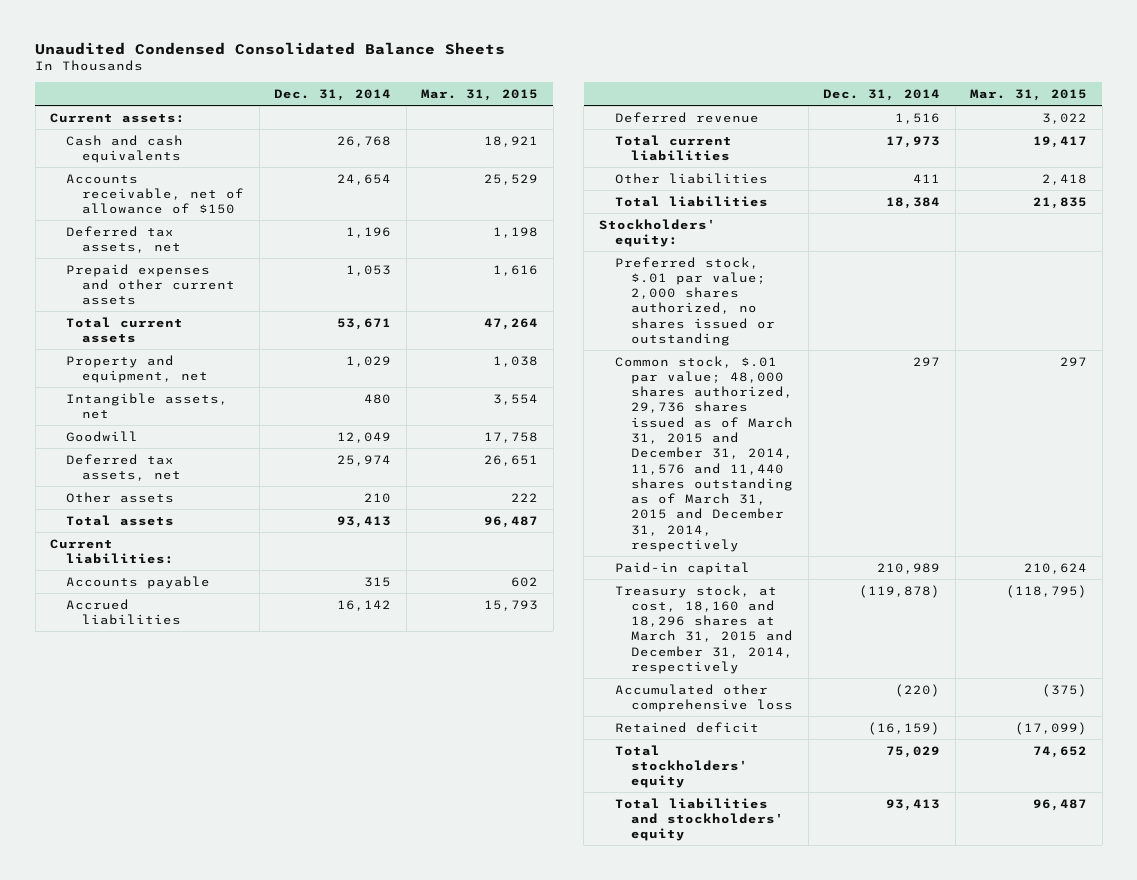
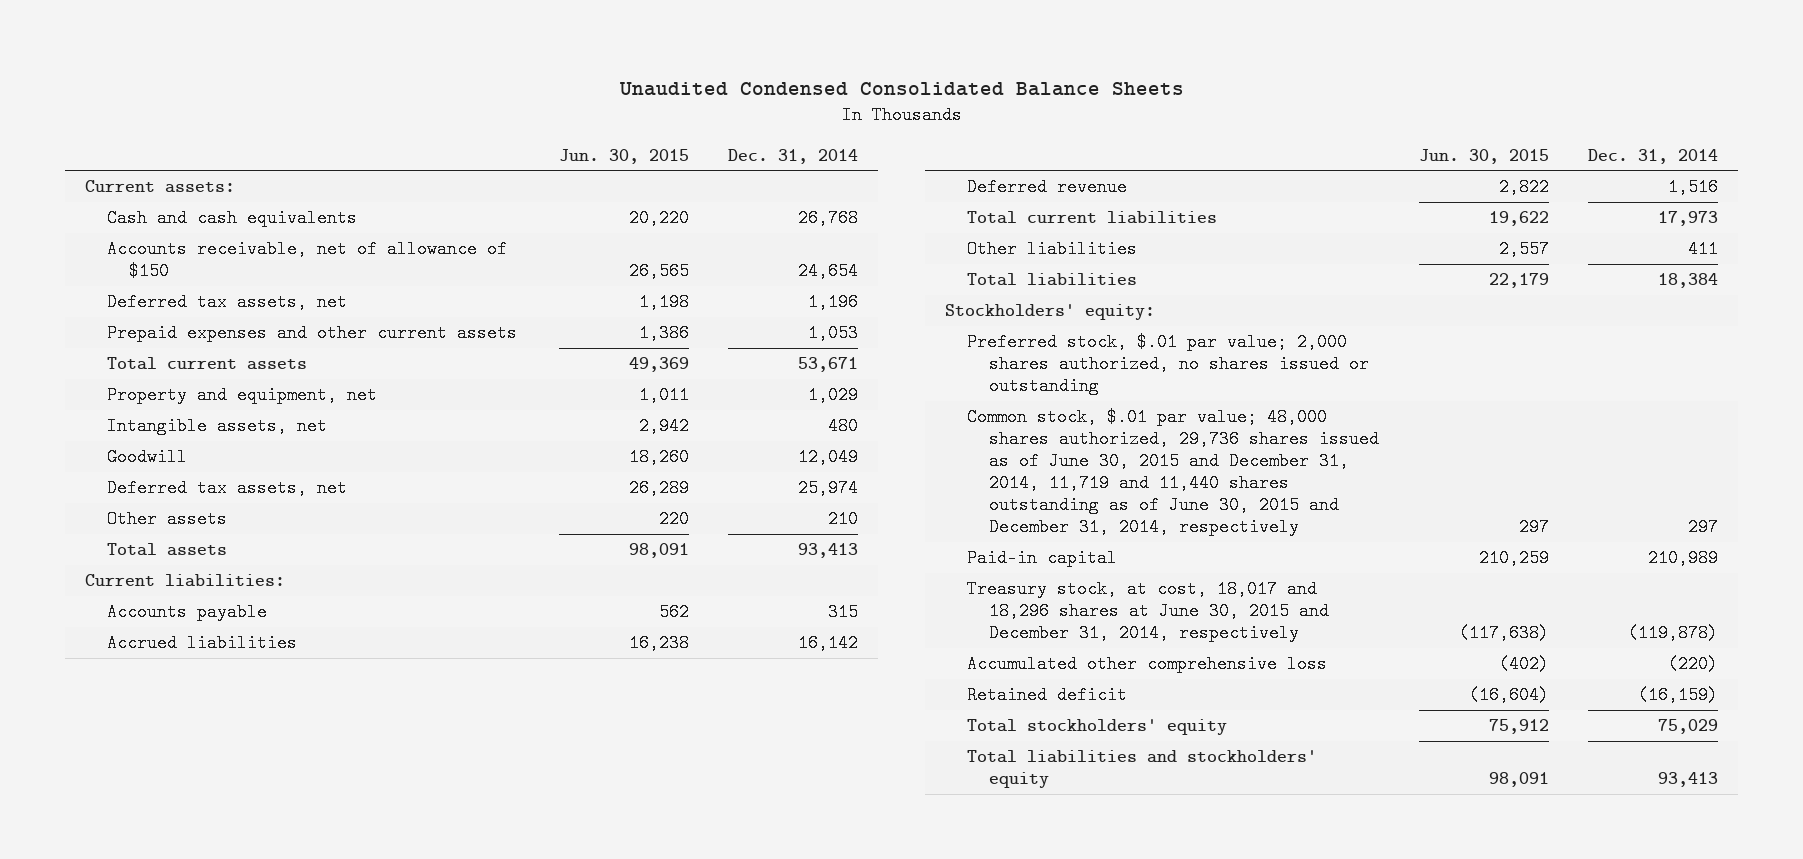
- | Dec. 31, 2014 | Mar. 31, 2015
+ | Jun. 30, 2015 | Dec. 31, 2014
- Common stock, $.01 par value; 48,000 shares authorized, 29,736 shares issued as of March 31, 2015 and December 31, 2014, 11,576 and 11,440 shares outstanding as of March 31, 2015 and December 31, 2014, respectively | 297 | 297
+ Common stock, $.01 par value; 48,000 shares authorized, 29,736 shares issued as of June 30, 2015 and December 31, 2014, 11,719 and 11,440 shares outstanding as of June 30, 2015 and December 31, 2014, respectively | 297 | 297
- Treasury stock, at cost, 18,160 and 18,296 shares at March 31, 2015 and December 31, 2014, respectively | (119,878) | (118,795)
+ Treasury stock, at cost, 18,017 and 18,296 shares at June 30, 2015 and December 31, 2014, respectively | (117,638) | (119,878)

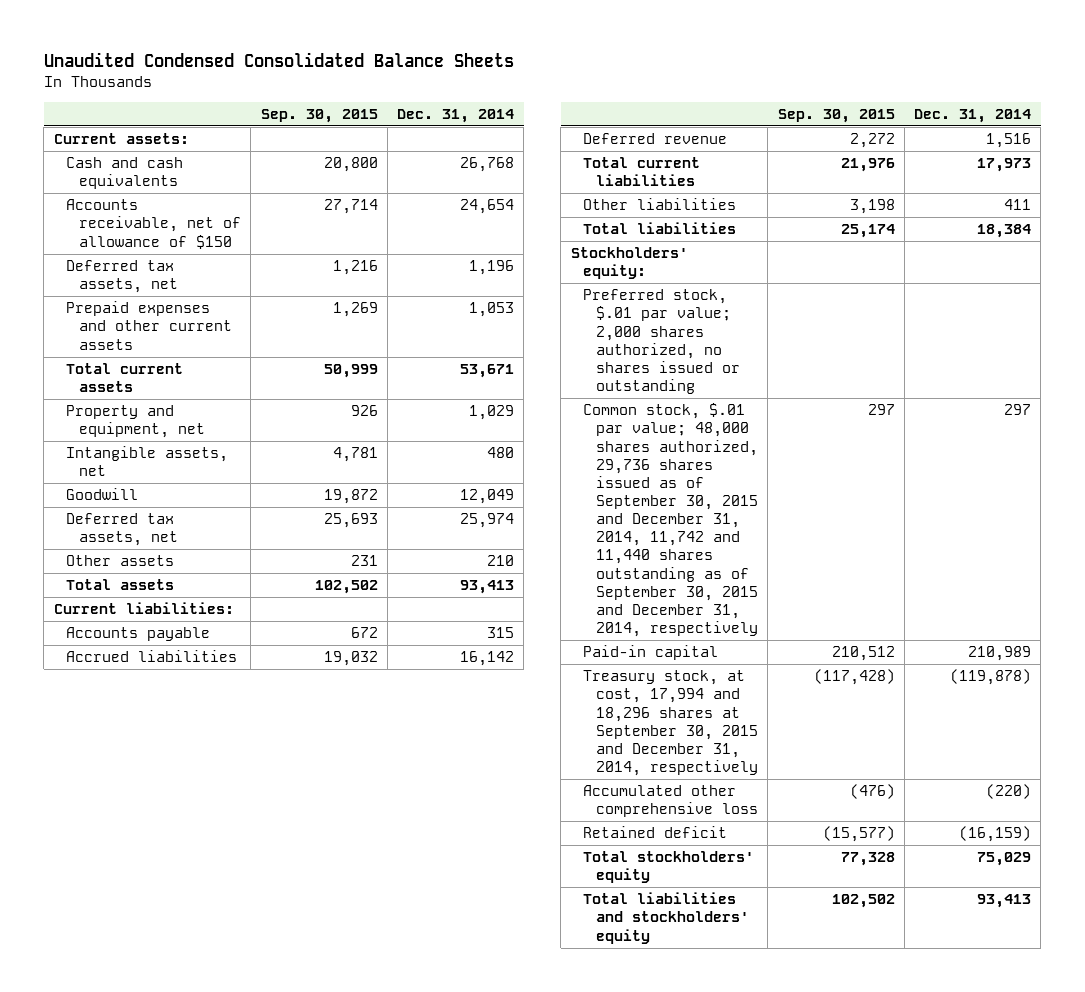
- | Jun. 30, 2015 | Dec. 31, 2014
+ | Sep. 30, 2015 | Dec. 31, 2014
- Common stock, $.01 par value; 48,000 shares authorized, 29,736 shares issued as of June 30, 2015 and December 31, 2014, 11,719 and 11,440 shares outstanding as of June 30, 2015 and December 31, 2014, respectively | 297 | 297
+ Common stock, $.01 par value; 48,000 shares authorized, 29,736 shares issued as of September 30, 2015 and December 31, 2014, 11,742 and 11,440 shares outstanding as of September 30, 2015 and December 31, 2014, respectively | 297 | 297
- Treasury stock, at cost, 18,017 and 18,296 shares at June 30, 2015 and December 31, 2014, respectively | (117,638) | (119,878)
+ Treasury stock, at cost, 17,994 and 18,296 shares at September 30, 2015 and December 31, 2014, respectively | (117,428) | (119,878)

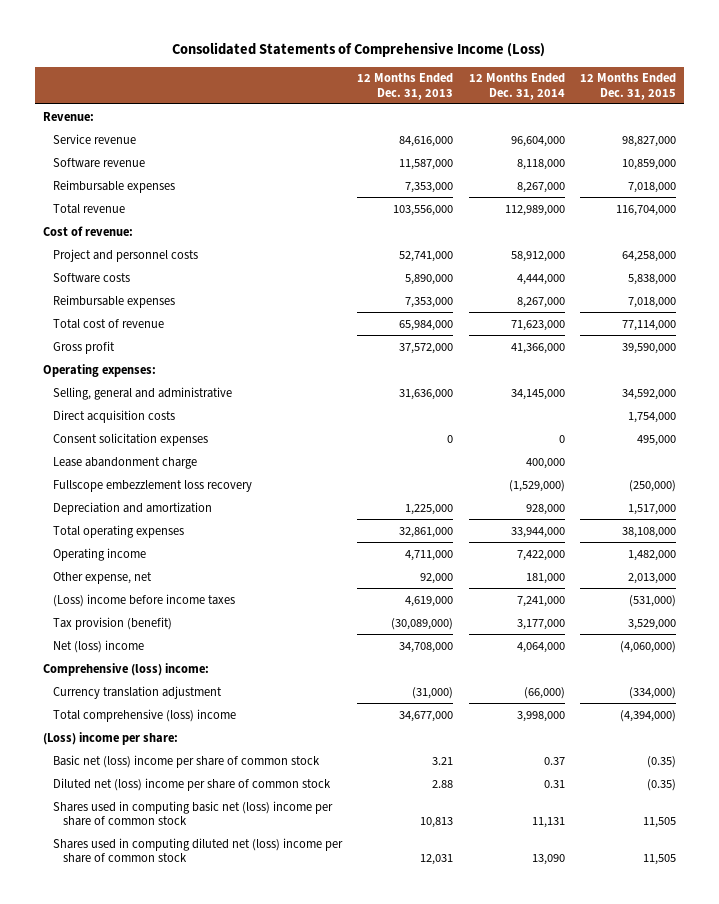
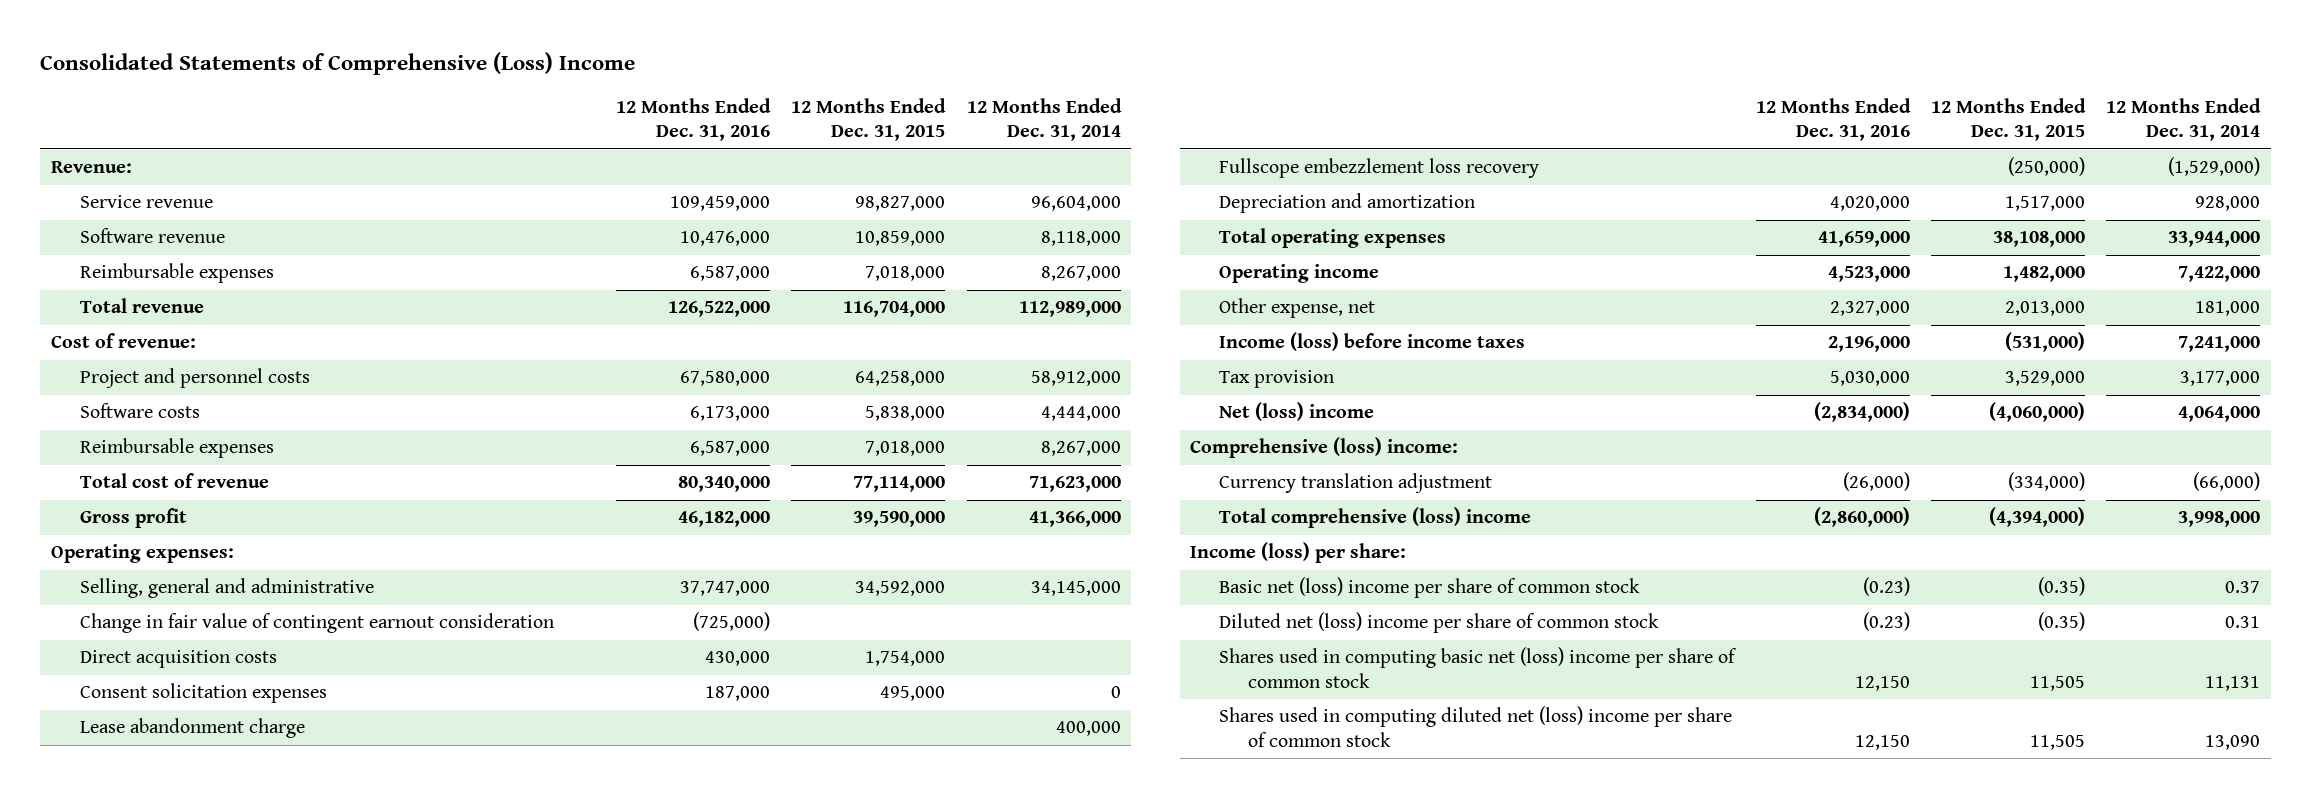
- Consolidated Statements of Comprehensive Income (Loss)
+ Consolidated Statements of Comprehensive (Loss) Income
- | 12 Months Ended Dec. 31, 2013 | 12 Months Ended Dec. 31, 2014 | 12 Months Ended Dec. 31, 2015
+ | 12 Months Ended Dec. 31, 2016 | 12 Months Ended Dec. 31, 2015 | 12 Months Ended Dec. 31, 2014
+ Change in fair value of contingent earnout consideration | (725,000) | |
- (Loss) income before income taxes | 4,619,000 | 7,241,000 | (531,000)
- Tax provision (benefit) | (30,089,000) | 3,177,000 | 3,529,000
+ Income (loss) before income taxes | 2,196,000 | (531,000) | 7,241,000
+ Tax provision | 5,030,000 | 3,529,000 | 3,177,000
- (Loss) income per share:
+ Income (loss) per share:

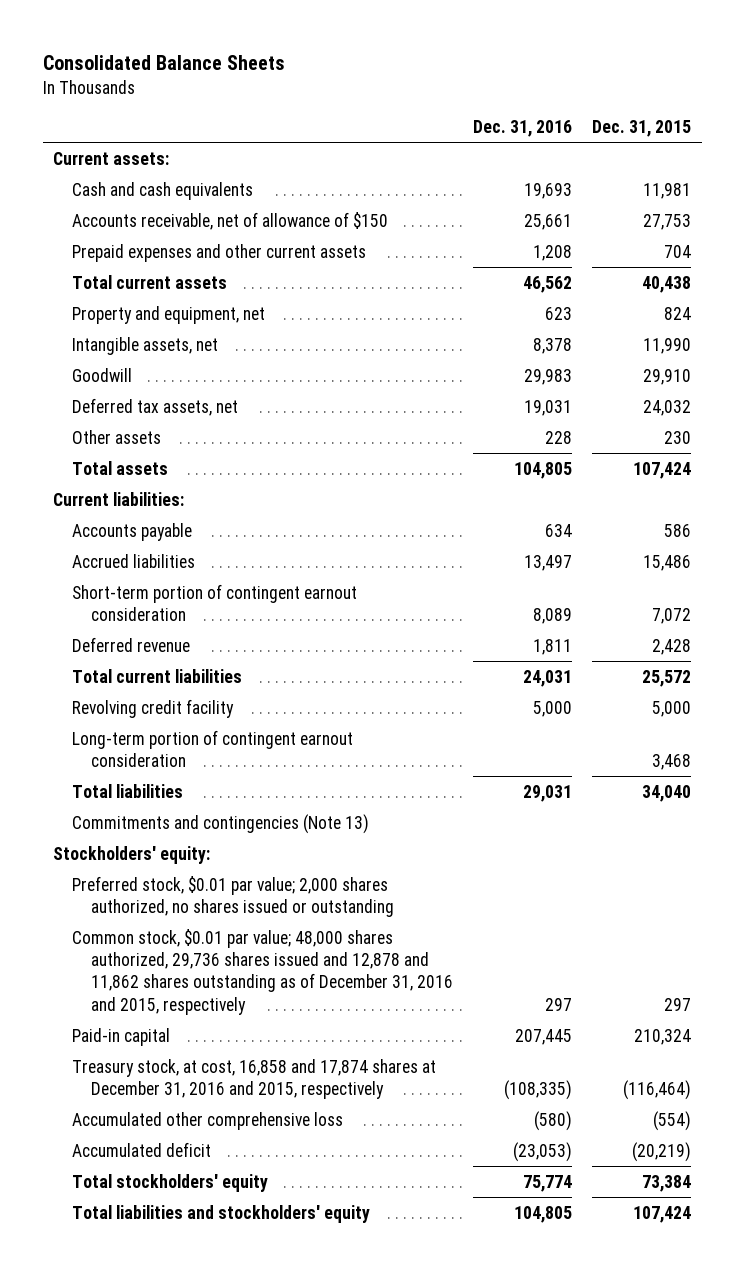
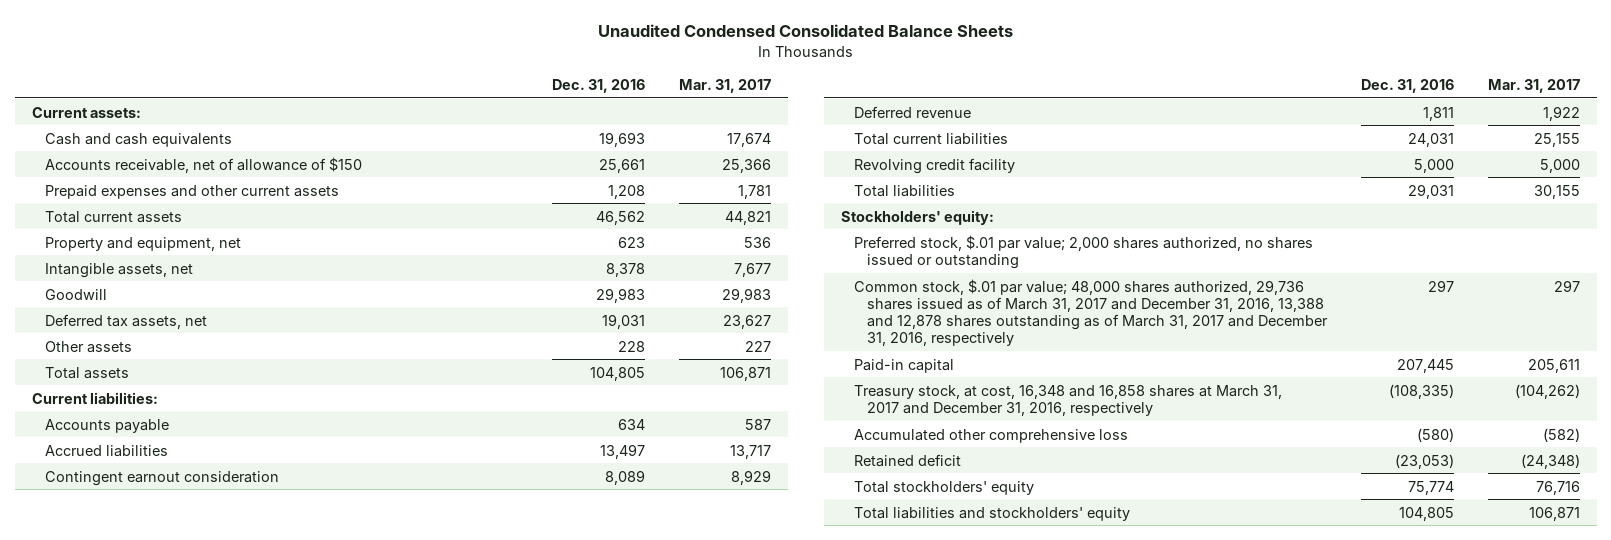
- Consolidated Balance Sheets
+ Unaudited Condensed Consolidated Balance Sheets
- | Dec. 31, 2016 | Dec. 31, 2015
+ | Dec. 31, 2016 | Mar. 31, 2017
- Short-term portion of contingent earnout consideration | 8,089 | 7,072
+ Contingent earnout consideration | 8,089 | 8,929
- Long-term portion of contingent earnout consideration | | 3,468
- Commitments and contingencies (Note 13)
- Preferred stock, $0.01 par value; 2,000 shares authorized, no shares issued or outstanding
- Common stock, $0.01 par value; 48,000 shares authorized, 29,736 shares issued and 12,878 and 11,862 shares outstanding as of December 31, 2016 and 2015, respectively | 297 | 297
+ Preferred stock, $.01 par value; 2,000 shares authorized, no shares issued or outstanding
+ Common stock, $.01 par value; 48,000 shares authorized, 29,736 shares issued as of March 31, 2017 and December 31, 2016, 13,388 and 12,878 shares outstanding as of March 31, 2017 and December 31, 2016, respectively | 297 | 297
- Treasury stock, at cost, 16,858 and 17,874 shares at December 31, 2016 and 2015, respectively | (108,335) | (116,464)
+ Treasury stock, at cost, 16,348 and 16,858 shares at March 31, 2017 and December 31, 2016, respectively | (108,335) | (104,262)
- Accumulated deficit | (23,053) | (20,219)
+ Retained deficit | (23,053) | (24,348)

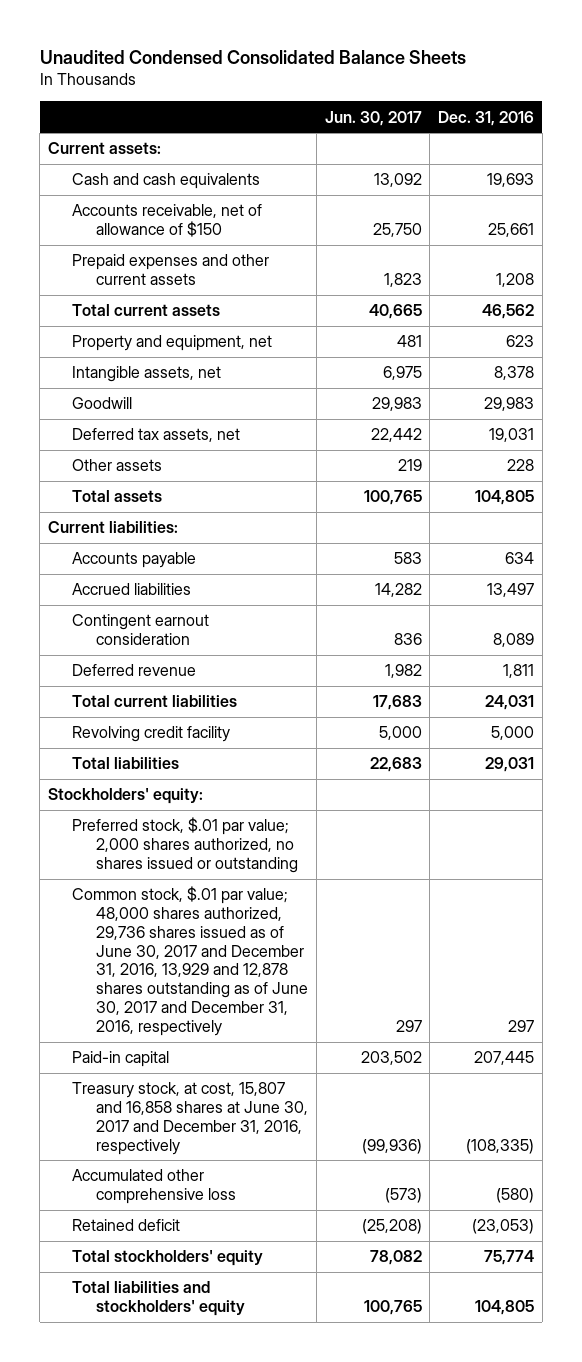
- | Dec. 31, 2016 | Mar. 31, 2017
+ | Jun. 30, 2017 | Dec. 31, 2016
- Common stock, $.01 par value; 48,000 shares authorized, 29,736 shares issued as of March 31, 2017 and December 31, 2016, 13,388 and 12,878 shares outstanding as of March 31, 2017 and December 31, 2016, respectively | 297 | 297
+ Common stock, $.01 par value; 48,000 shares authorized, 29,736 shares issued as of June 30, 2017 and December 31, 2016, 13,929 and 12,878 shares outstanding as of June 30, 2017 and December 31, 2016, respectively | 297 | 297
- Treasury stock, at cost, 16,348 and 16,858 shares at March 31, 2017 and December 31, 2016, respectively | (108,335) | (104,262)
+ Treasury stock, at cost, 15,807 and 16,858 shares at June 30, 2017 and December 31, 2016, respectively | (99,936) | (108,335)

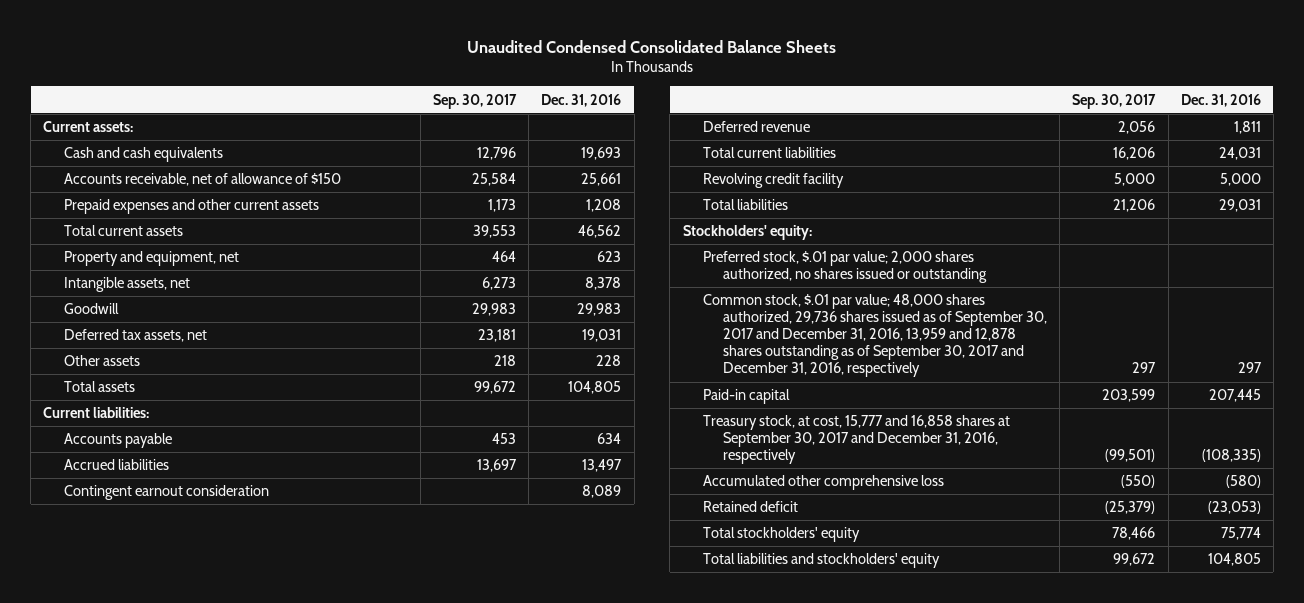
- | Jun. 30, 2017 | Dec. 31, 2016
+ | Sep. 30, 2017 | Dec. 31, 2016
- Common stock, $.01 par value; 48,000 shares authorized, 29,736 shares issued as of June 30, 2017 and December 31, 2016, 13,929 and 12,878 shares outstanding as of June 30, 2017 and December 31, 2016, respectively | 297 | 297
+ Common stock, $.01 par value; 48,000 shares authorized, 29,736 shares issued as of September 30, 2017 and December 31, 2016, 13,959 and 12,878 shares outstanding as of September 30, 2017 and December 31, 2016, respectively | 297 | 297
- Treasury stock, at cost, 15,807 and 16,858 shares at June 30, 2017 and December 31, 2016, respectively | (99,936) | (108,335)
+ Treasury stock, at cost, 15,777 and 16,858 shares at September 30, 2017 and December 31, 2016, respectively | (99,501) | (108,335)

